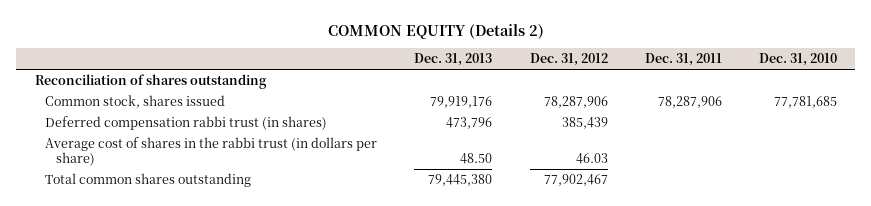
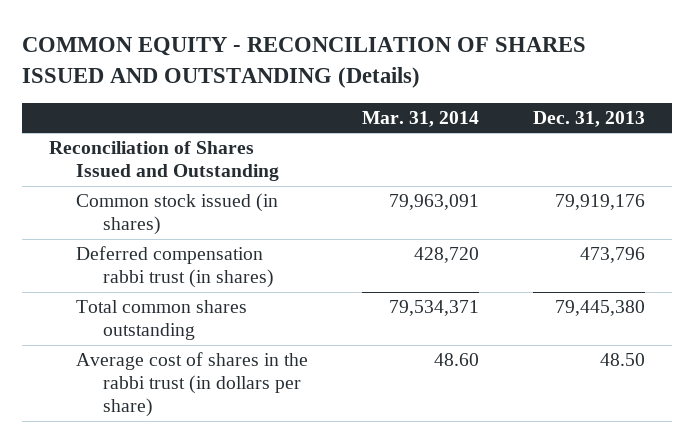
- COMMON EQUITY (Details 2)
+ COMMON EQUITY - RECONCILIATION OF SHARES ISSUED AND OUTSTANDING (Details)
- | Dec. 31, 2013 | Dec. 31, 2012 | Dec. 31, 2011 | Dec. 31, 2010
+ | Mar. 31, 2014 | Dec. 31, 2013
- Reconciliation of shares outstanding
- Common stock, shares issued | 79,919,176 | 78,287,906 | 78,287,906 | 77,781,685
+ Reconciliation of Shares Issued and Outstanding
+ Common stock issued (in shares) | 79,963,091 | 79,919,176
moved down: Average cost of shares in the rabbi trust (in dollars per share) | 48.60 | 48.50

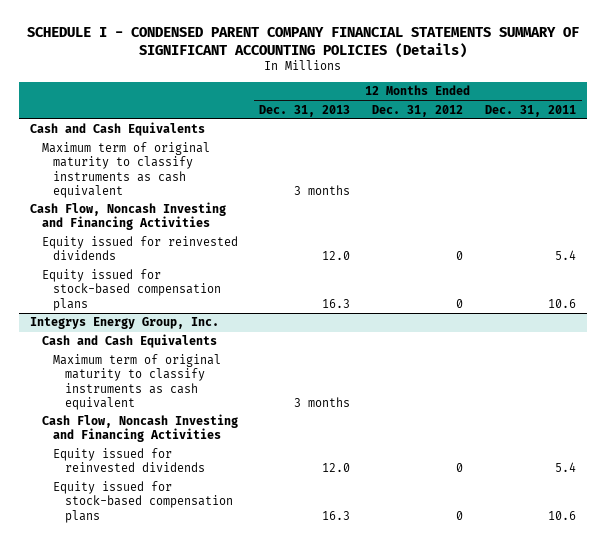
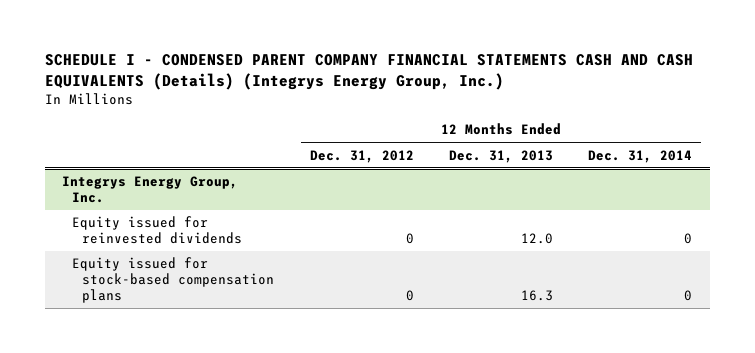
- SCHEDULE I - CONDENSED PARENT COMPANY FINANCIAL STATEMENTS SUMMARY OF SIGNIFICANT ACCOUNTING POLICIES (Details)
+ SCHEDULE I - CONDENSED PARENT COMPANY FINANCIAL STATEMENTS CASH AND CASH EQUIVALENTS (Details) (Integrys Energy Group, Inc.)
- | 12 Months Ended Dec. 31, 2013 | 12 Months Ended Dec. 31, 2012 | 12 Months Ended Dec. 31, 2011
+ | 12 Months Ended Dec. 31, 2012 | 12 Months Ended Dec. 31, 2013 | 12 Months Ended Dec. 31, 2014
- Cash and Cash Equivalents
- Maximum term of original maturity to classify instruments as cash equivalent | 3 months | |
- Cash Flow, Noncash Investing and Financing Activities
- Equity issued for reinvested dividends | 12.0 | 0 | 5.4
- Equity issued for stock-based compensation plans | 16.3 | 0 | 10.6
@ Integrys Energy Group, Inc.
- Cash and Cash Equivalents
- Maximum term of original maturity to classify instruments as cash equivalent | 3 months | |
- Cash Flow, Noncash Investing and Financing Activities

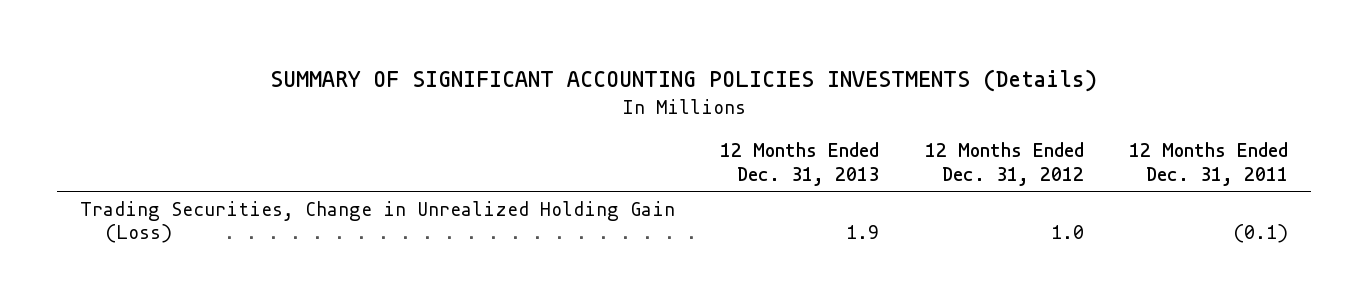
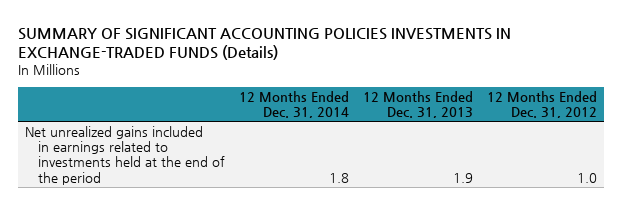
- SUMMARY OF SIGNIFICANT ACCOUNTING POLICIES INVESTMENTS (Details)
+ SUMMARY OF SIGNIFICANT ACCOUNTING POLICIES INVESTMENTS IN EXCHANGE-TRADED FUNDS (Details)
- | 12 Months Ended Dec. 31, 2013 | 12 Months Ended Dec. 31, 2012 | 12 Months Ended Dec. 31, 2011
+ | 12 Months Ended Dec. 31, 2014 | 12 Months Ended Dec. 31, 2013 | 12 Months Ended Dec. 31, 2012
- Trading Securities, Change in Unrealized Holding Gain (Loss) | 1.9 | 1.0 | (0.1)
+ Net unrealized gains included in earnings related to investments held at the end of the period | 1.8 | 1.9 | 1.0

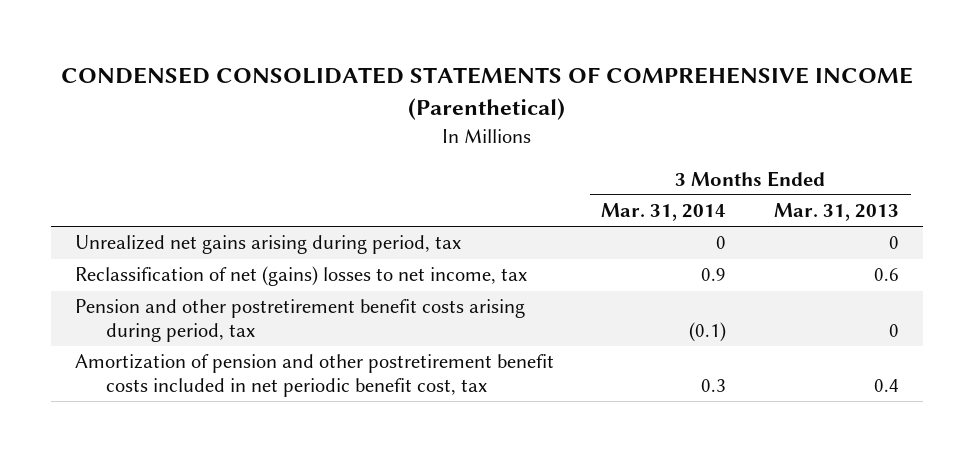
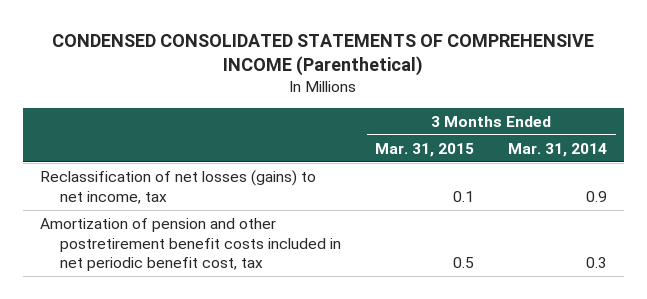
- | 3 Months Ended Mar. 31, 2014 | 3 Months Ended Mar. 31, 2013
+ | 3 Months Ended Mar. 31, 2015 | 3 Months Ended Mar. 31, 2014
- Unrealized net gains arising during period, tax | 0 | 0
- Reclassification of net (gains) losses to net income, tax | 0.9 | 0.6
- Pension and other postretirement benefit costs arising during period, tax | (0.1) | 0
+ Reclassification of net losses (gains) to net income, tax | 0.1 | 0.9

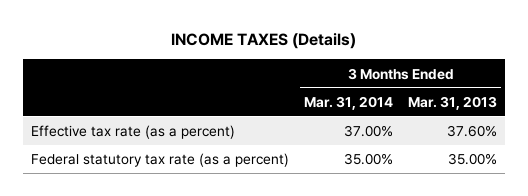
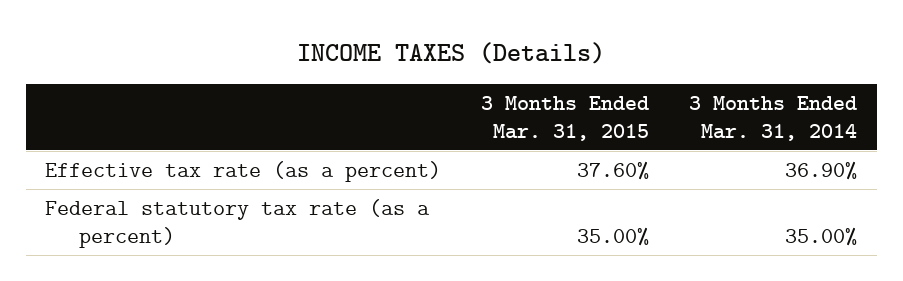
- | 3 Months Ended Mar. 31, 2014 | 3 Months Ended Mar. 31, 2013
+ | 3 Months Ended Mar. 31, 2015 | 3 Months Ended Mar. 31, 2014
- Effective tax rate (as a percent) | 37.00% | 37.60%
+ Effective tax rate (as a percent) | 37.60% | 36.90%

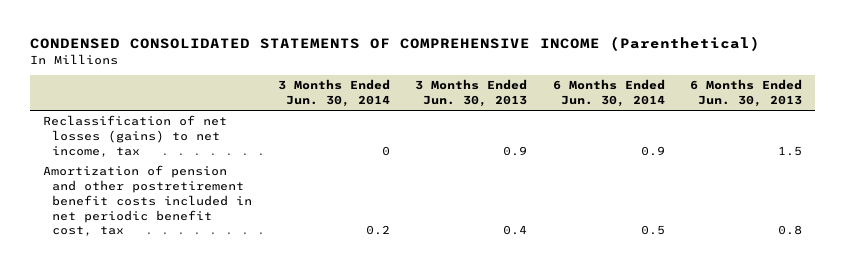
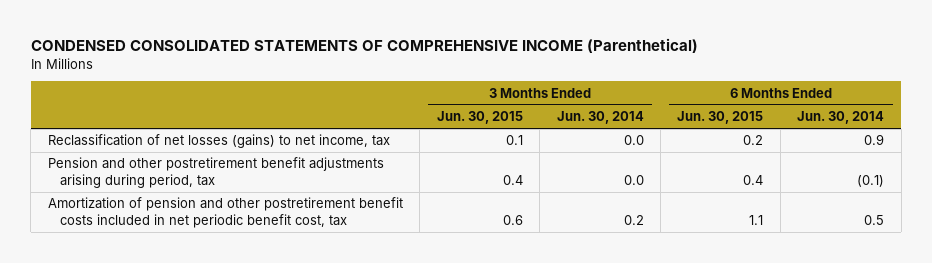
- | 3 Months Ended Jun. 30, 2014 | 3 Months Ended Jun. 30, 2013 | 6 Months Ended Jun. 30, 2014 | 6 Months Ended Jun. 30, 2013
+ | 3 Months Ended Jun. 30, 2015 | 3 Months Ended Jun. 30, 2014 | 6 Months Ended Jun. 30, 2015 | 6 Months Ended Jun. 30, 2014
- Reclassification of net losses (gains) to net income, tax | 0 | 0.9 | 0.9 | 1.5
+ Reclassification of net losses (gains) to net income, tax | 0.1 | 0.0 | 0.2 | 0.9
+ Pension and other postretirement benefit adjustments arising during period, tax | 0.4 | 0.0 | 0.4 | (0.1)

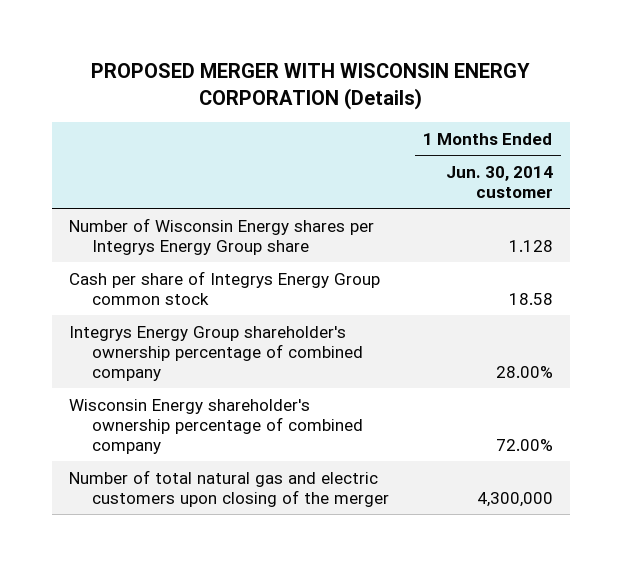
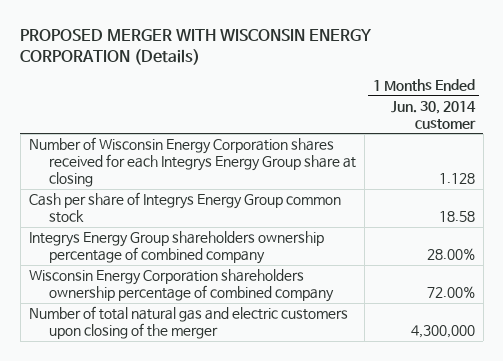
- Number of Wisconsin Energy shares per Integrys Energy Group share | 1.128
+ Number of Wisconsin Energy Corporation shares received for each Integrys Energy Group share at closing | 1.128
- Integrys Energy Group shareholder's ownership percentage of combined company | 28.00%
- Wisconsin Energy shareholder's ownership percentage of combined company | 72.00%
+ Integrys Energy Group shareholders ownership percentage of combined company | 28.00%
+ Wisconsin Energy Corporation shareholders ownership percentage of combined company | 72.00%

